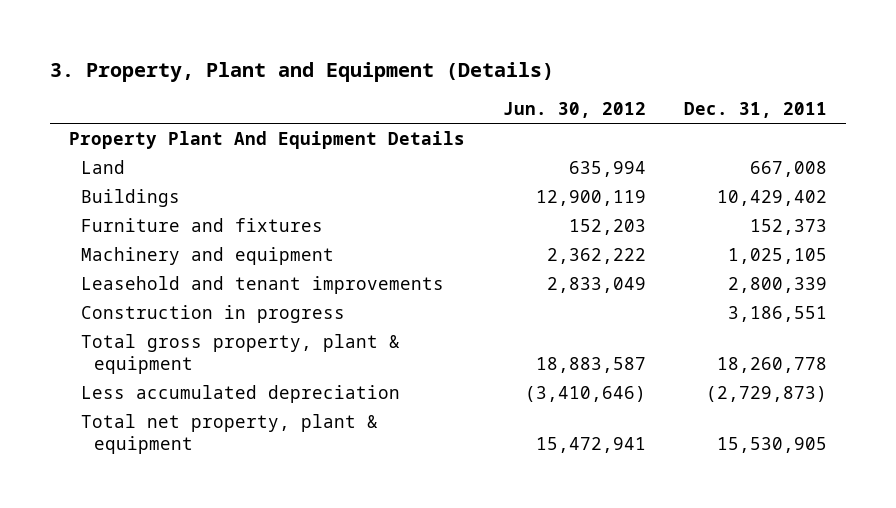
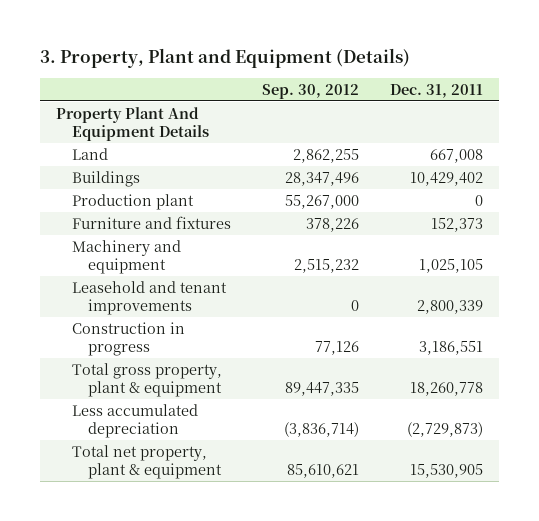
- | Jun. 30, 2012 | Dec. 31, 2011
+ | Sep. 30, 2012 | Dec. 31, 2011
+ Production plant | 55,267,000 | 0

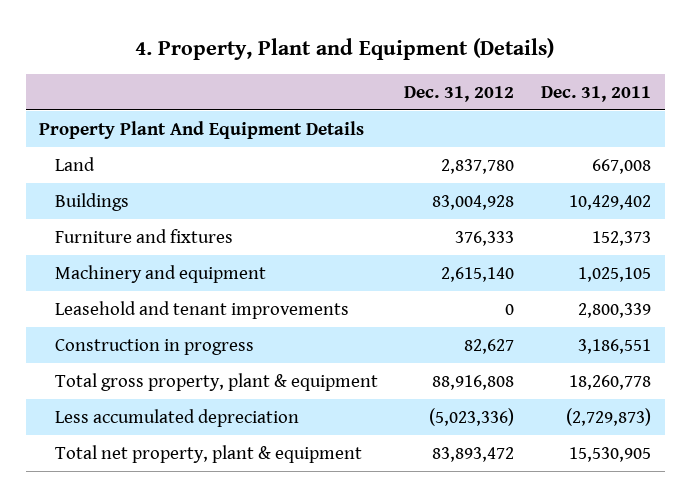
- 3. Property, Plant and Equipment (Details)
+ 4. Property, Plant and Equipment (Details)
- | Sep. 30, 2012 | Dec. 31, 2011
+ | Dec. 31, 2012 | Dec. 31, 2011
- Production plant | 55,267,000 | 0

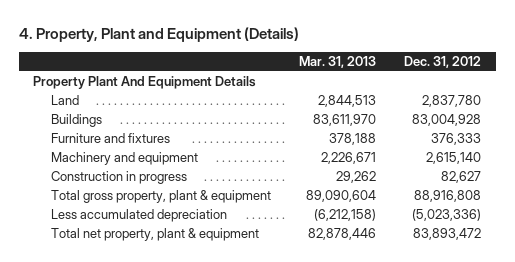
- | Dec. 31, 2012 | Dec. 31, 2011
+ | Mar. 31, 2013 | Dec. 31, 2012
- Leasehold and tenant improvements | 0 | 2,800,339

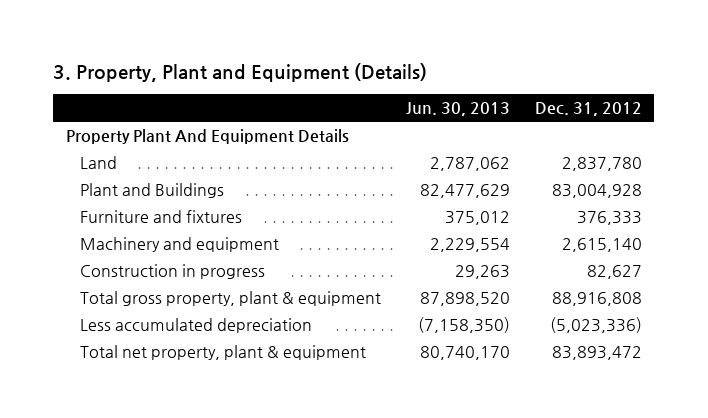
- 4. Property, Plant and Equipment (Details)
+ 3. Property, Plant and Equipment (Details)
- | Mar. 31, 2013 | Dec. 31, 2012
+ | Jun. 30, 2013 | Dec. 31, 2012
- Buildings | 83,611,970 | 83,004,928
+ Plant and Buildings | 82,477,629 | 83,004,928

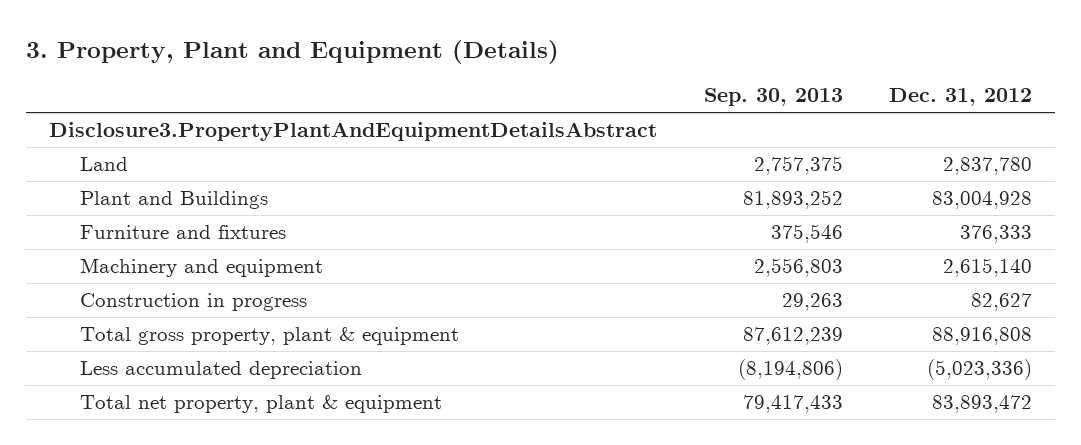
- | Jun. 30, 2013 | Dec. 31, 2012
+ | Sep. 30, 2013 | Dec. 31, 2012
- Property Plant And Equipment Details
+ Disclosure3.PropertyPlantAndEquipmentDetailsAbstract

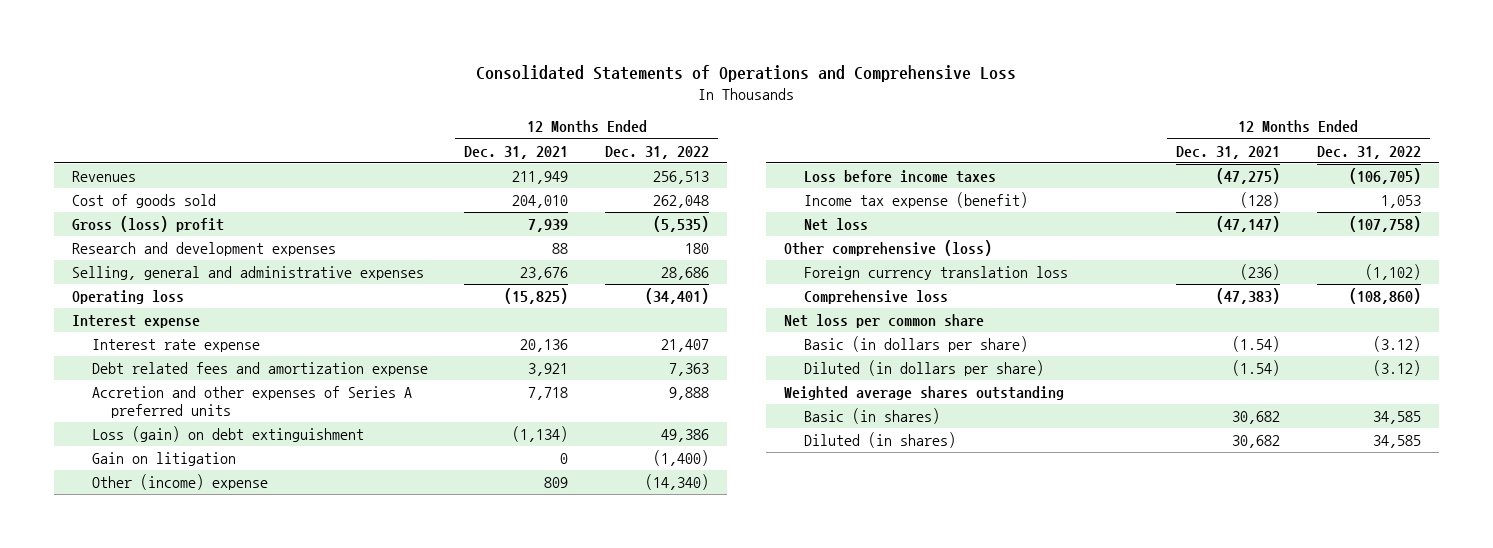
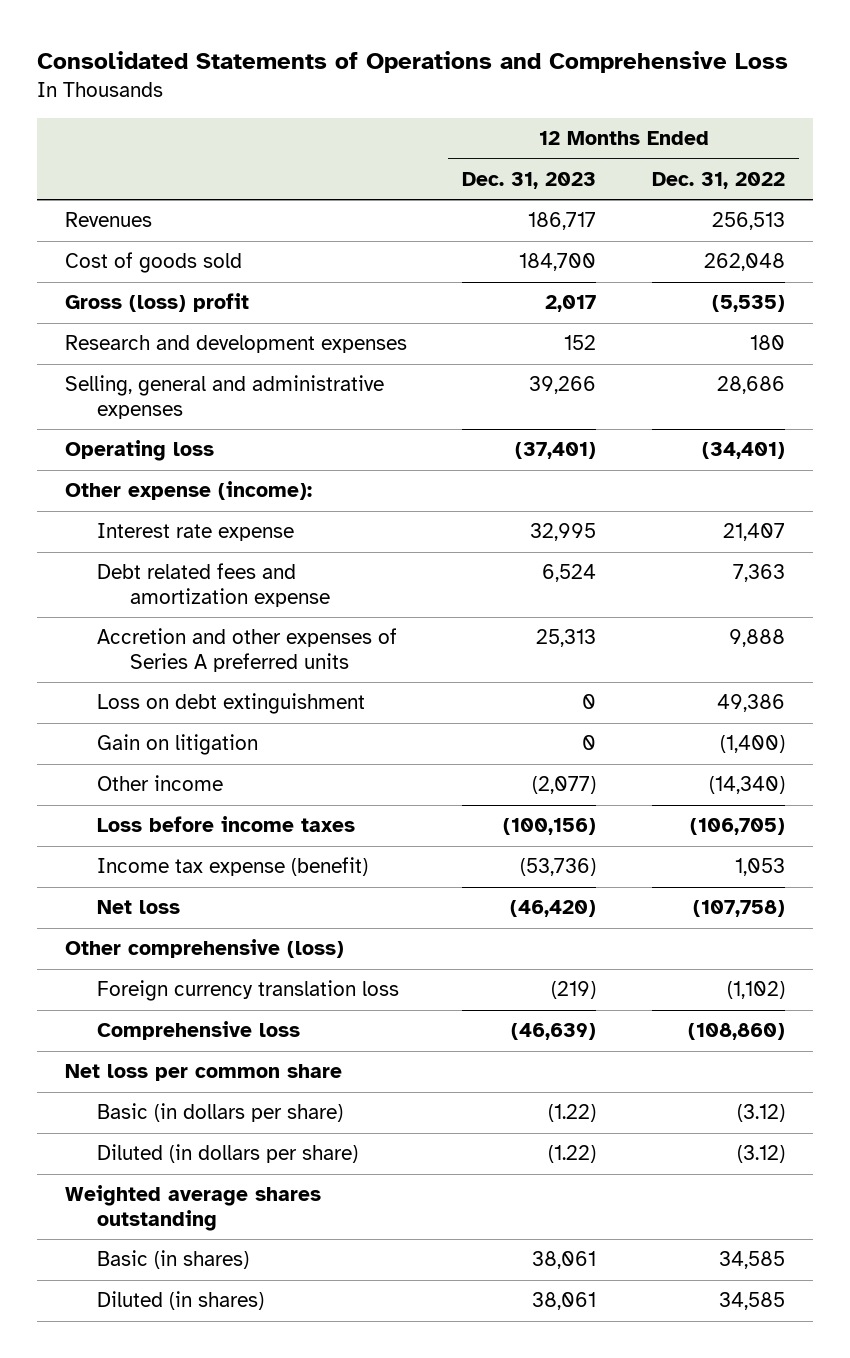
- | 12 Months Ended Dec. 31, 2021 | 12 Months Ended Dec. 31, 2022
+ | 12 Months Ended Dec. 31, 2023 | 12 Months Ended Dec. 31, 2022
- Interest expense
+ Other expense (income):
- Loss (gain) on debt extinguishment | (1,134) | 49,386
+ Loss on debt extinguishment | 0 | 49,386
- Other (income) expense | 809 | (14,340)
+ Other income | (2,077) | (14,340)

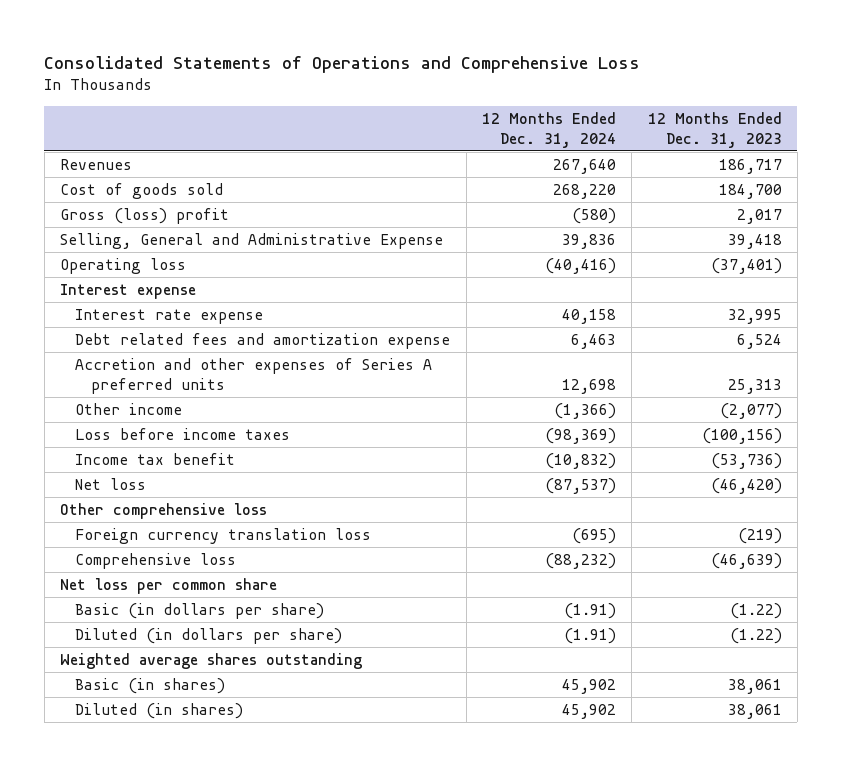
- | 12 Months Ended Dec. 31, 2023 | 12 Months Ended Dec. 31, 2022
+ | 12 Months Ended Dec. 31, 2024 | 12 Months Ended Dec. 31, 2023
- Research and development expenses | 152 | 180
- Selling, general and administrative expenses | 39,266 | 28,686
+ Selling, General and Administrative Expense | 39,836 | 39,418
- Other expense (income):
+ Interest expense
- Loss on debt extinguishment | 0 | 49,386
- Gain on litigation | 0 | (1,400)
- Income tax expense (benefit) | (53,736) | 1,053
+ Income tax benefit | (10,832) | (53,736)
- Other comprehensive (loss)
+ Other comprehensive loss

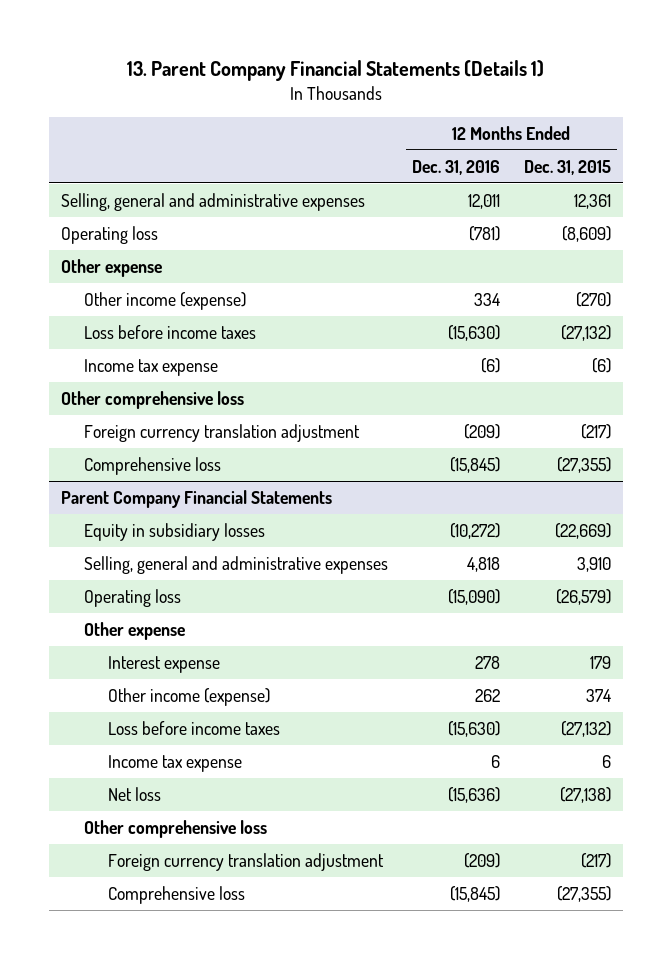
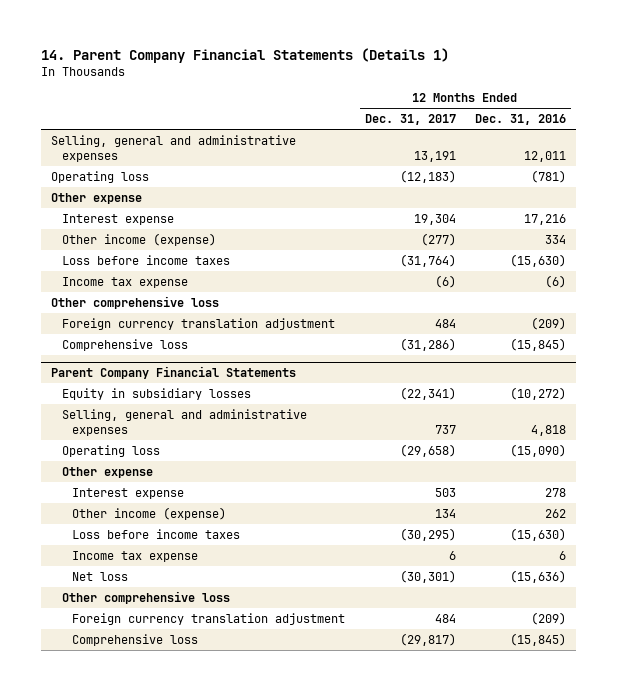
- 13. Parent Company Financial Statements (Details 1)
+ 14. Parent Company Financial Statements (Details 1)
- | 12 Months Ended Dec. 31, 2016 | 12 Months Ended Dec. 31, 2015
+ | 12 Months Ended Dec. 31, 2017 | 12 Months Ended Dec. 31, 2016
+ Interest expense | 19,304 | 17,216

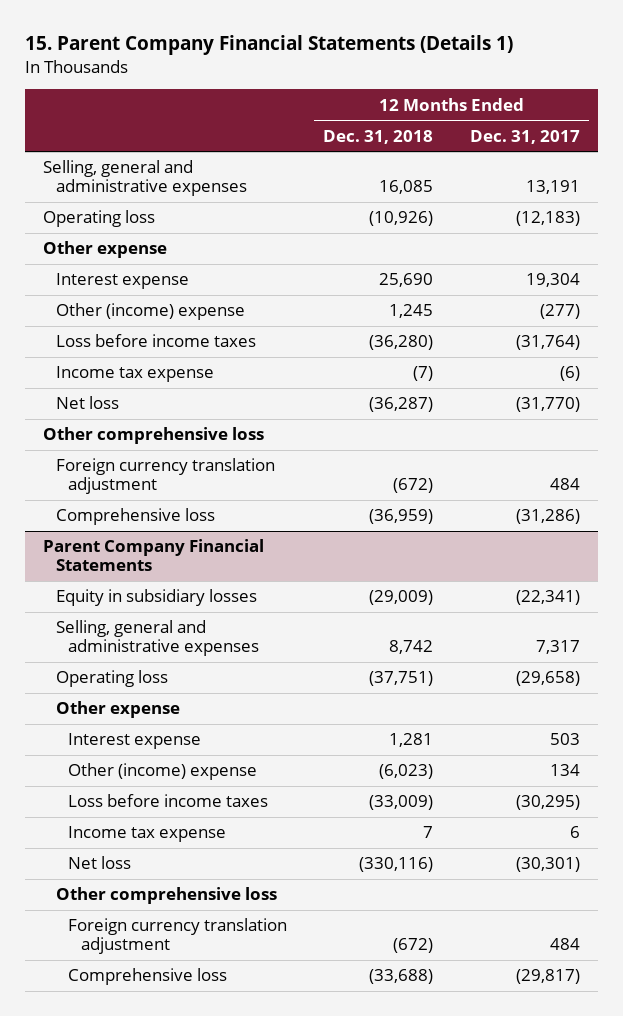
- 14. Parent Company Financial Statements (Details 1)
+ 15. Parent Company Financial Statements (Details 1)
- | 12 Months Ended Dec. 31, 2017 | 12 Months Ended Dec. 31, 2016
+ | 12 Months Ended Dec. 31, 2018 | 12 Months Ended Dec. 31, 2017
- Other income (expense) | (277) | 334
+ Other (income) expense | 1,245 | (277)
+ Net loss | (36,287) | (31,770)
@ Parent Company Financial Statements
- Selling, general and administrative expenses | 737 | 4,818
+ Selling, general and administrative expenses | 8,742 | 7,317
- Other income (expense) | 134 | 262
+ Other (income) expense | (6,023) | 134

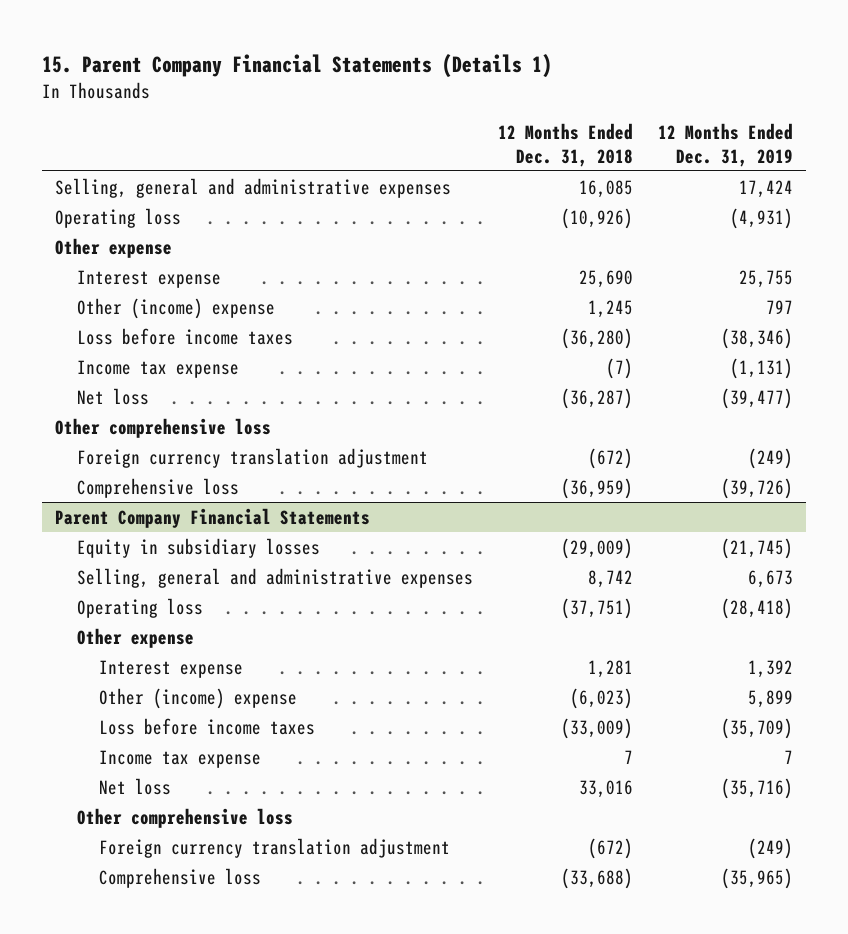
- | 12 Months Ended Dec. 31, 2018 | 12 Months Ended Dec. 31, 2017
+ | 12 Months Ended Dec. 31, 2018 | 12 Months Ended Dec. 31, 2019
@ Parent Company Financial Statements
- Net loss | (330,116) | (30,301)
+ Net loss | 33,016 | (35,716)

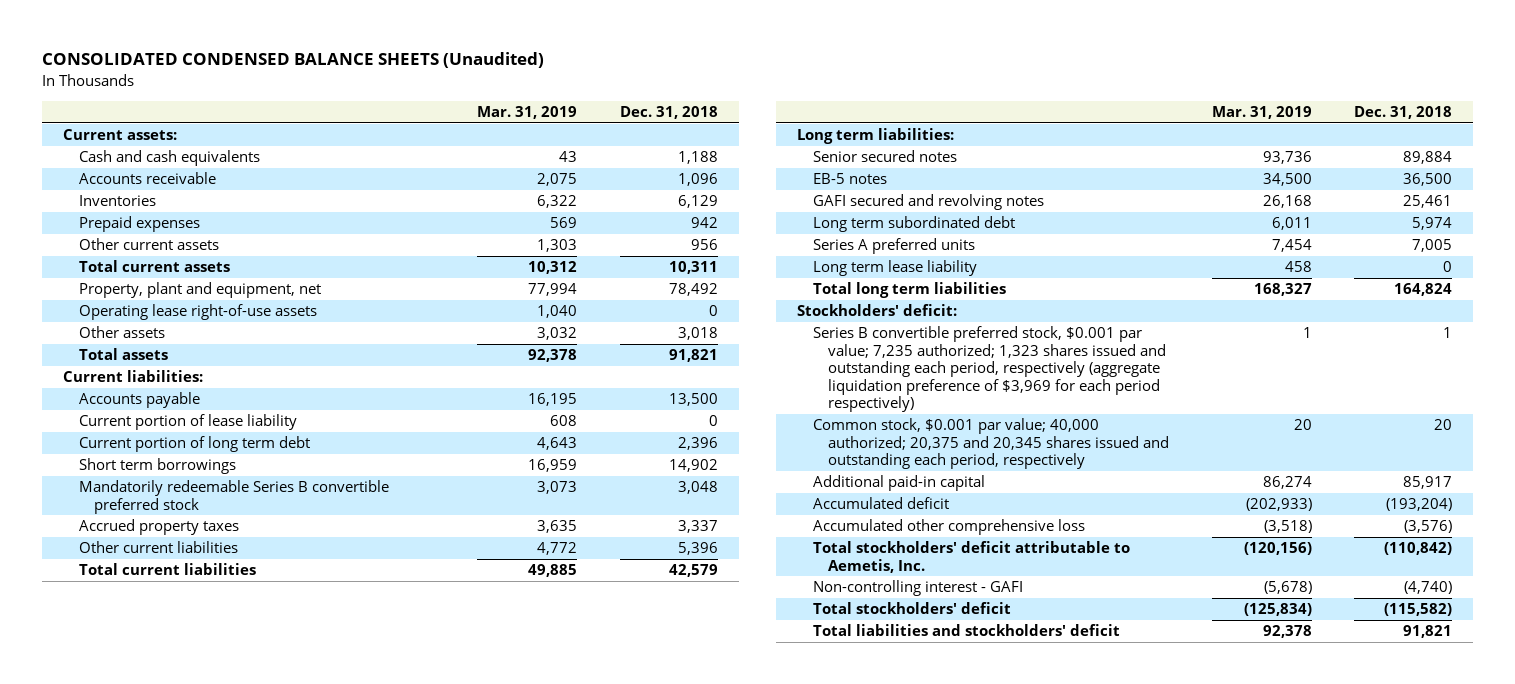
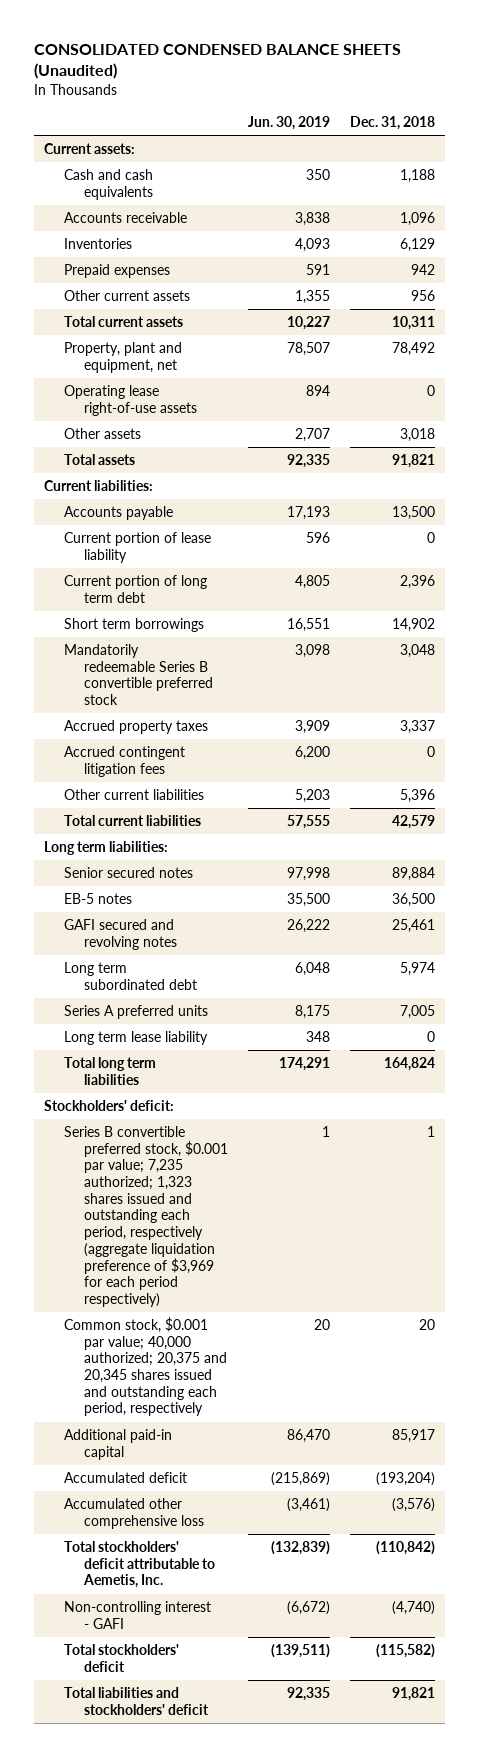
- | Mar. 31, 2019 | Dec. 31, 2018
+ | Jun. 30, 2019 | Dec. 31, 2018
+ Accrued contingent litigation fees | 6,200 | 0

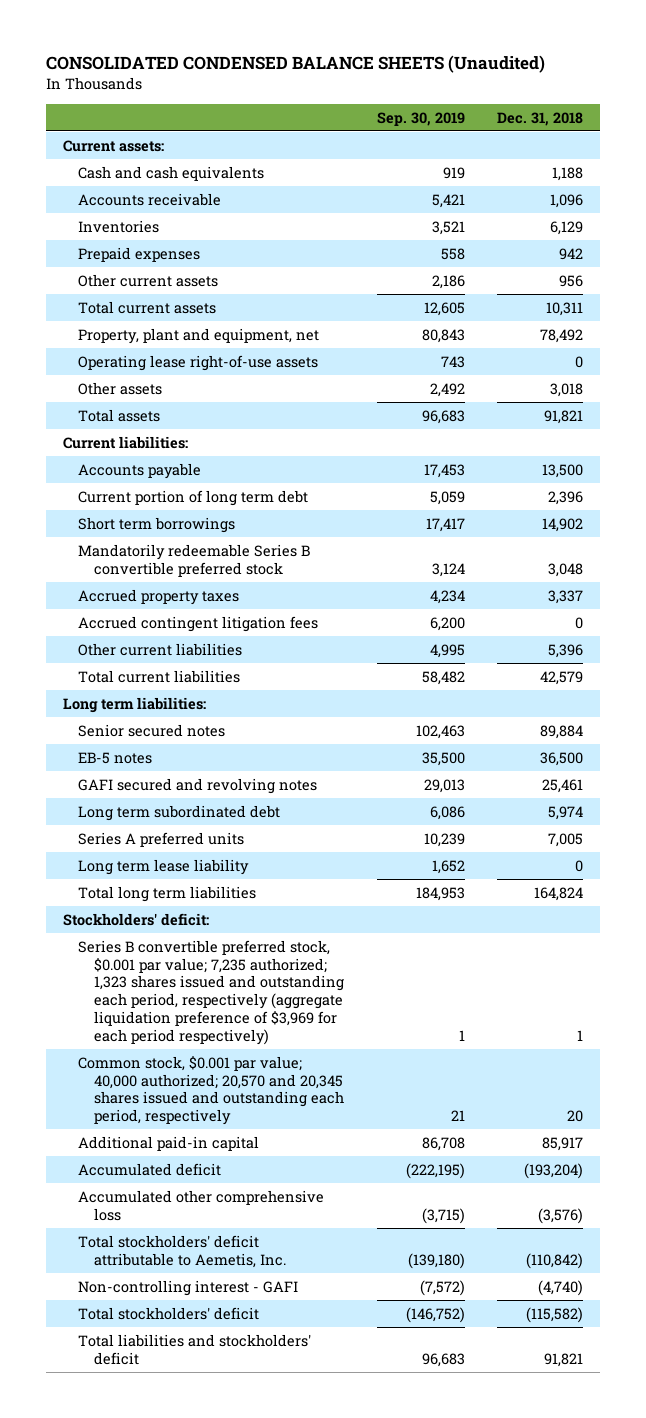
- | Jun. 30, 2019 | Dec. 31, 2018
+ | Sep. 30, 2019 | Dec. 31, 2018
- Current portion of lease liability | 596 | 0
- Common stock, $0.001 par value; 40,000 authorized; 20,375 and 20,345 shares issued and outstanding each period, respectively | 20 | 20
+ Common stock, $0.001 par value; 40,000 authorized; 20,570 and 20,345 shares issued and outstanding each period, respectively | 21 | 20

